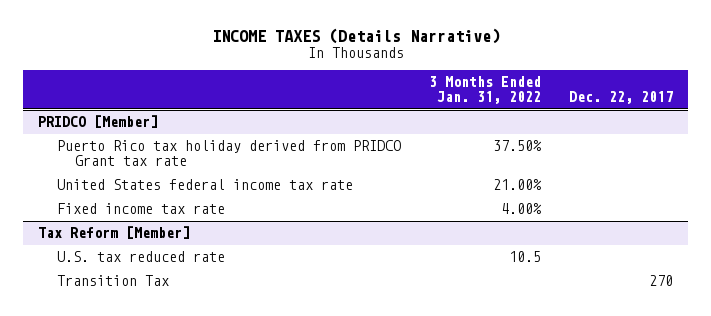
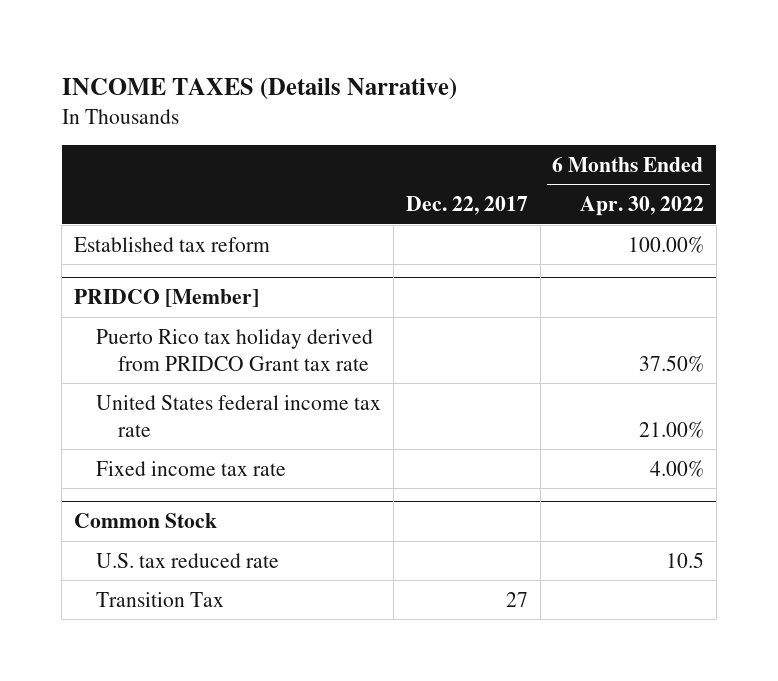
- | 3 Months Ended Jan. 31, 2022 | Dec. 22, 2017
+ | Dec. 22, 2017 | 6 Months Ended Apr. 30, 2022
+ Established tax reform | | 100.00%
- Tax Reform [Member]
- U.S. tax reduced rate | 10.5 |
- Transition Tax | | 270
+ Common Stock
+ U.S. tax reduced rate | | 10.5
+ Transition Tax | 27 |

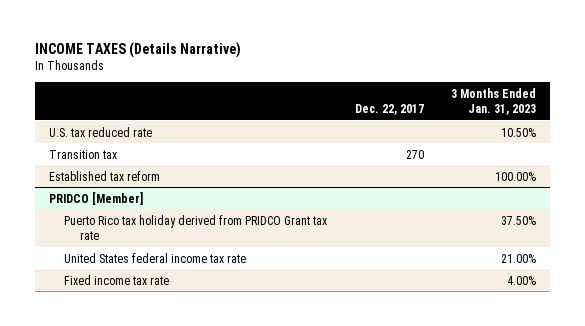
- | Dec. 22, 2017 | 6 Months Ended Apr. 30, 2022
+ | Dec. 22, 2017 | 3 Months Ended Jan. 31, 2023
+ U.S. tax reduced rate | | 10.50%
+ Transition tax | 270 |
- Common Stock
- U.S. tax reduced rate | | 10.5
- Transition Tax | 27 |

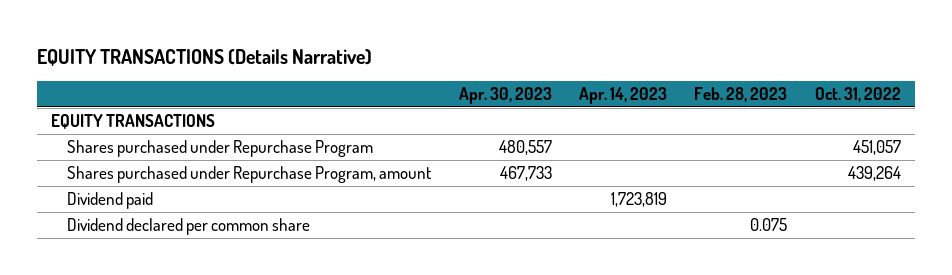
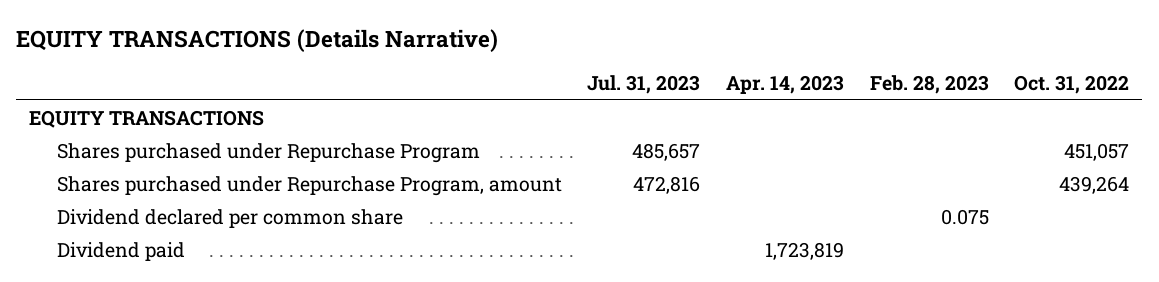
- | Apr. 30, 2023 | Apr. 14, 2023 | Feb. 28, 2023 | Oct. 31, 2022
+ | Jul. 31, 2023 | Apr. 14, 2023 | Feb. 28, 2023 | Oct. 31, 2022
moved down: Dividend paid | | 1,723,819 | |

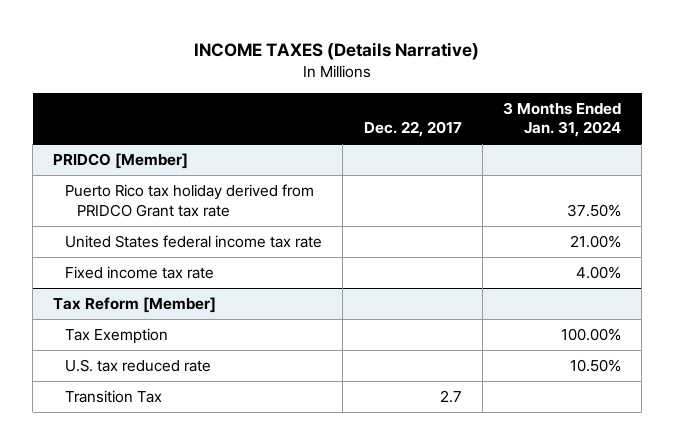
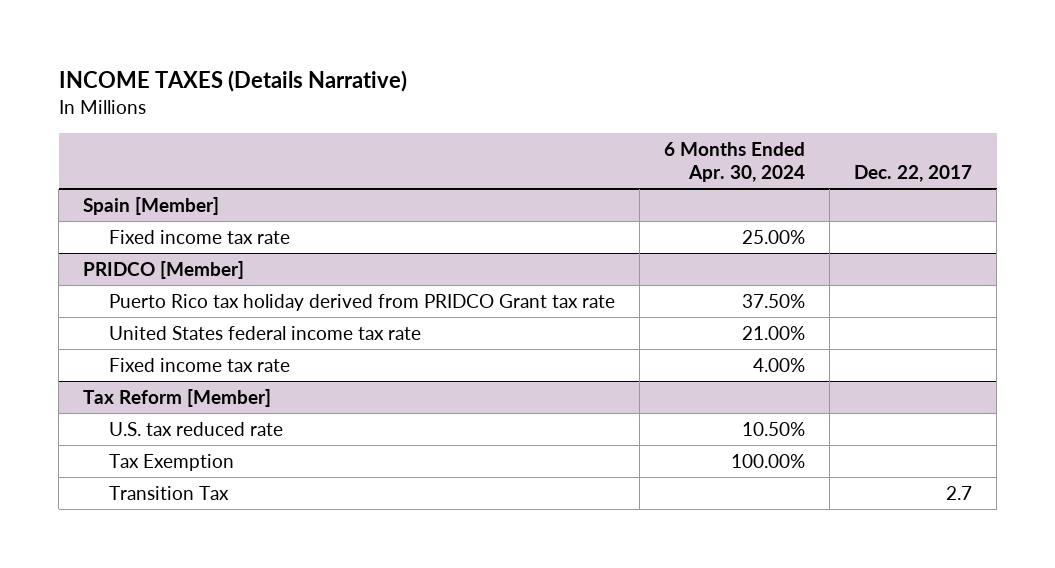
- | Dec. 22, 2017 | 3 Months Ended Jan. 31, 2024
+ | 6 Months Ended Apr. 30, 2024 | Dec. 22, 2017
+ Spain [Member]
+ Fixed income tax rate | 25.00% |
@ Tax Reform [Member]
moved down: Tax Exemption | 100.00% |

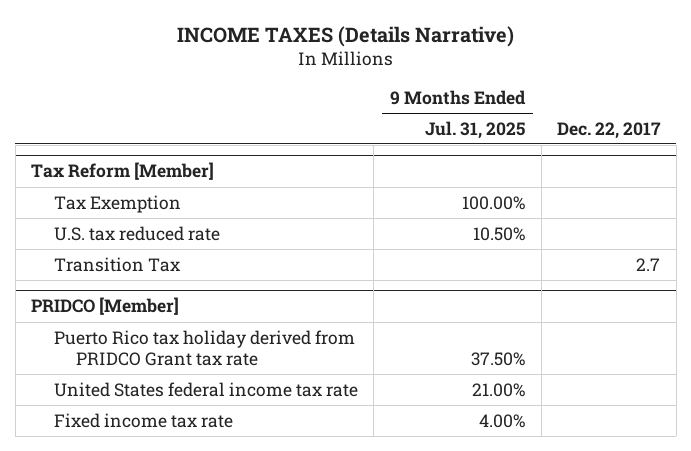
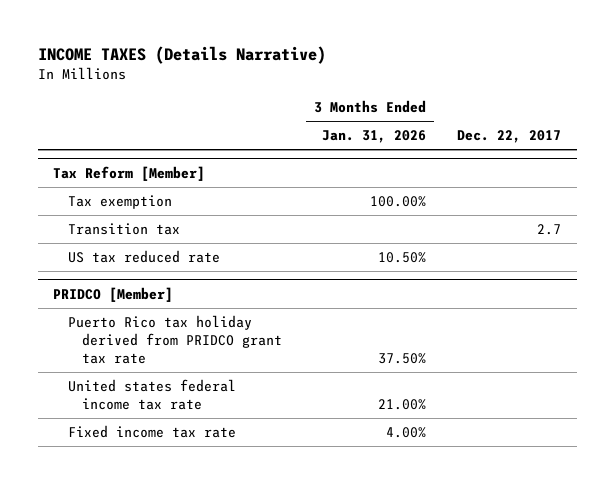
- | 9 Months Ended Jul. 31, 2025 | Dec. 22, 2017
+ | 3 Months Ended Jan. 31, 2026 | Dec. 22, 2017
@ Tax Reform [Member]
- Tax Exemption | 100.00% |
- U.S. tax reduced rate | 10.50% |
- Transition Tax | | 2.7
+ Tax exemption | 100.00% |
+ Transition tax | | 2.7
+ US tax reduced rate | 10.50% |
@ PRIDCO [Member]
- Puerto Rico tax holiday derived from PRIDCO Grant tax rate | 37.50% |
- United States federal income tax rate | 21.00% |
+ Puerto Rico tax holiday derived from PRIDCO grant tax rate | 37.50% |
+ United states federal income tax rate | 21.00% |

